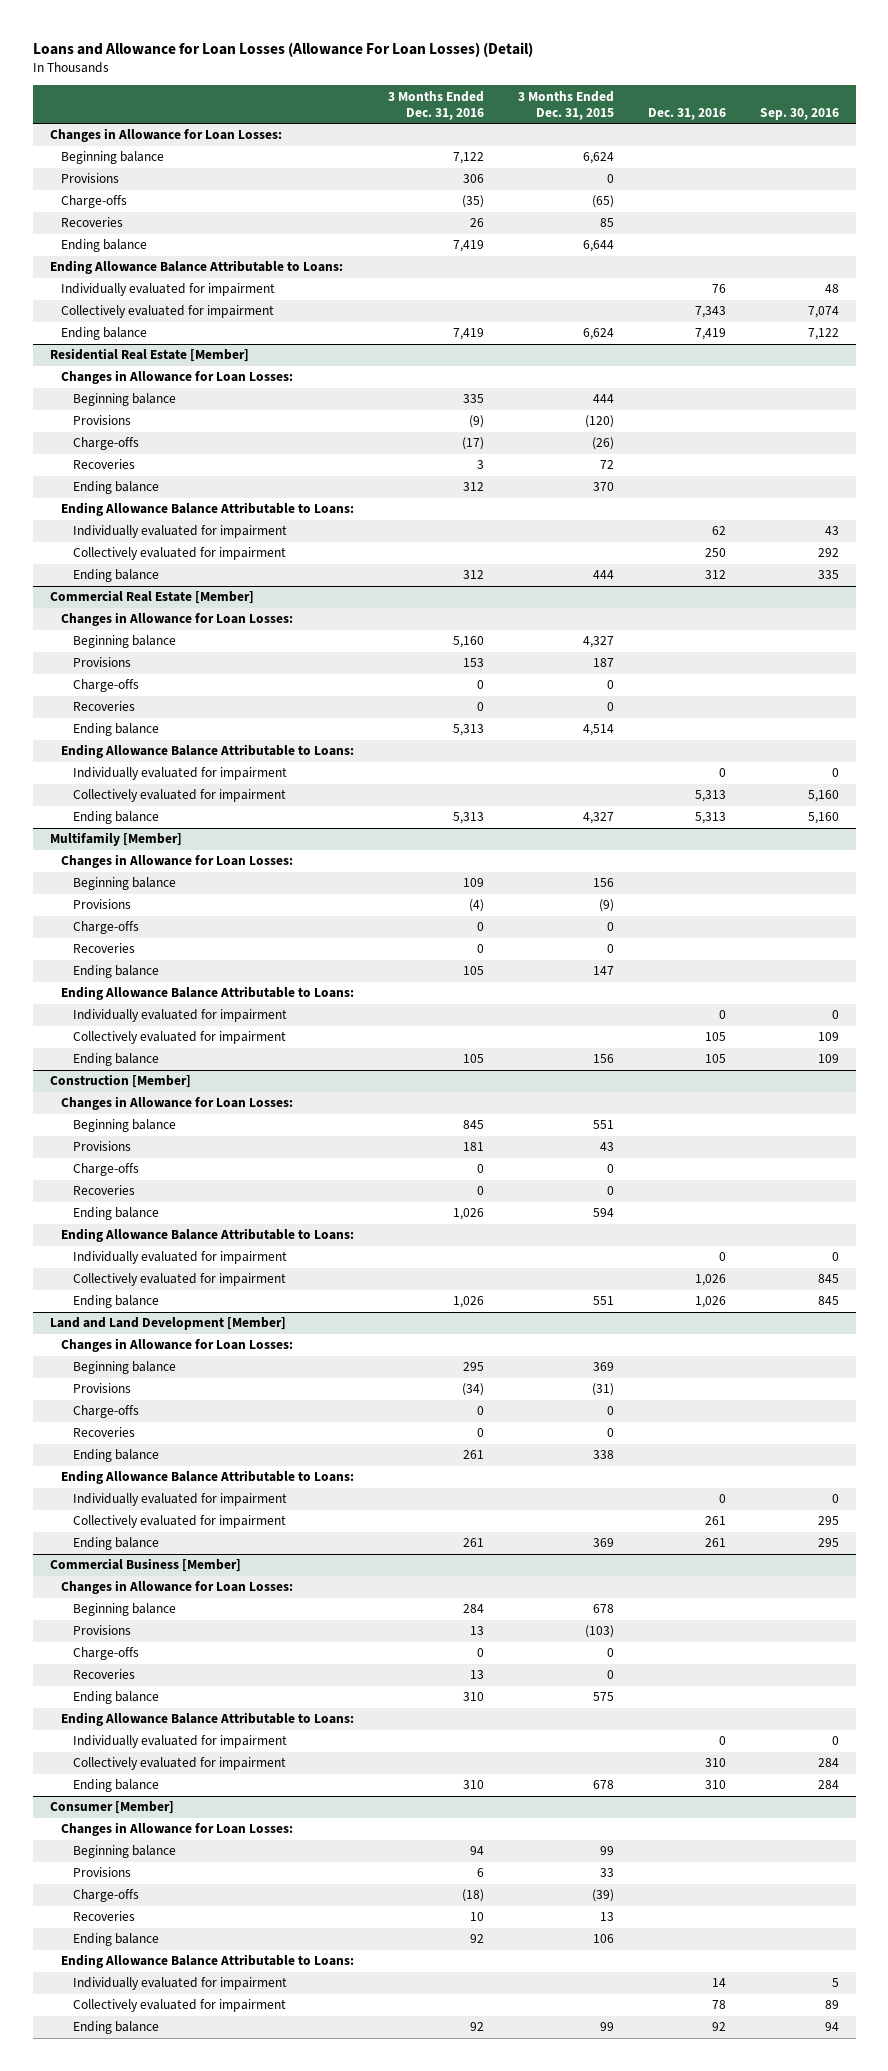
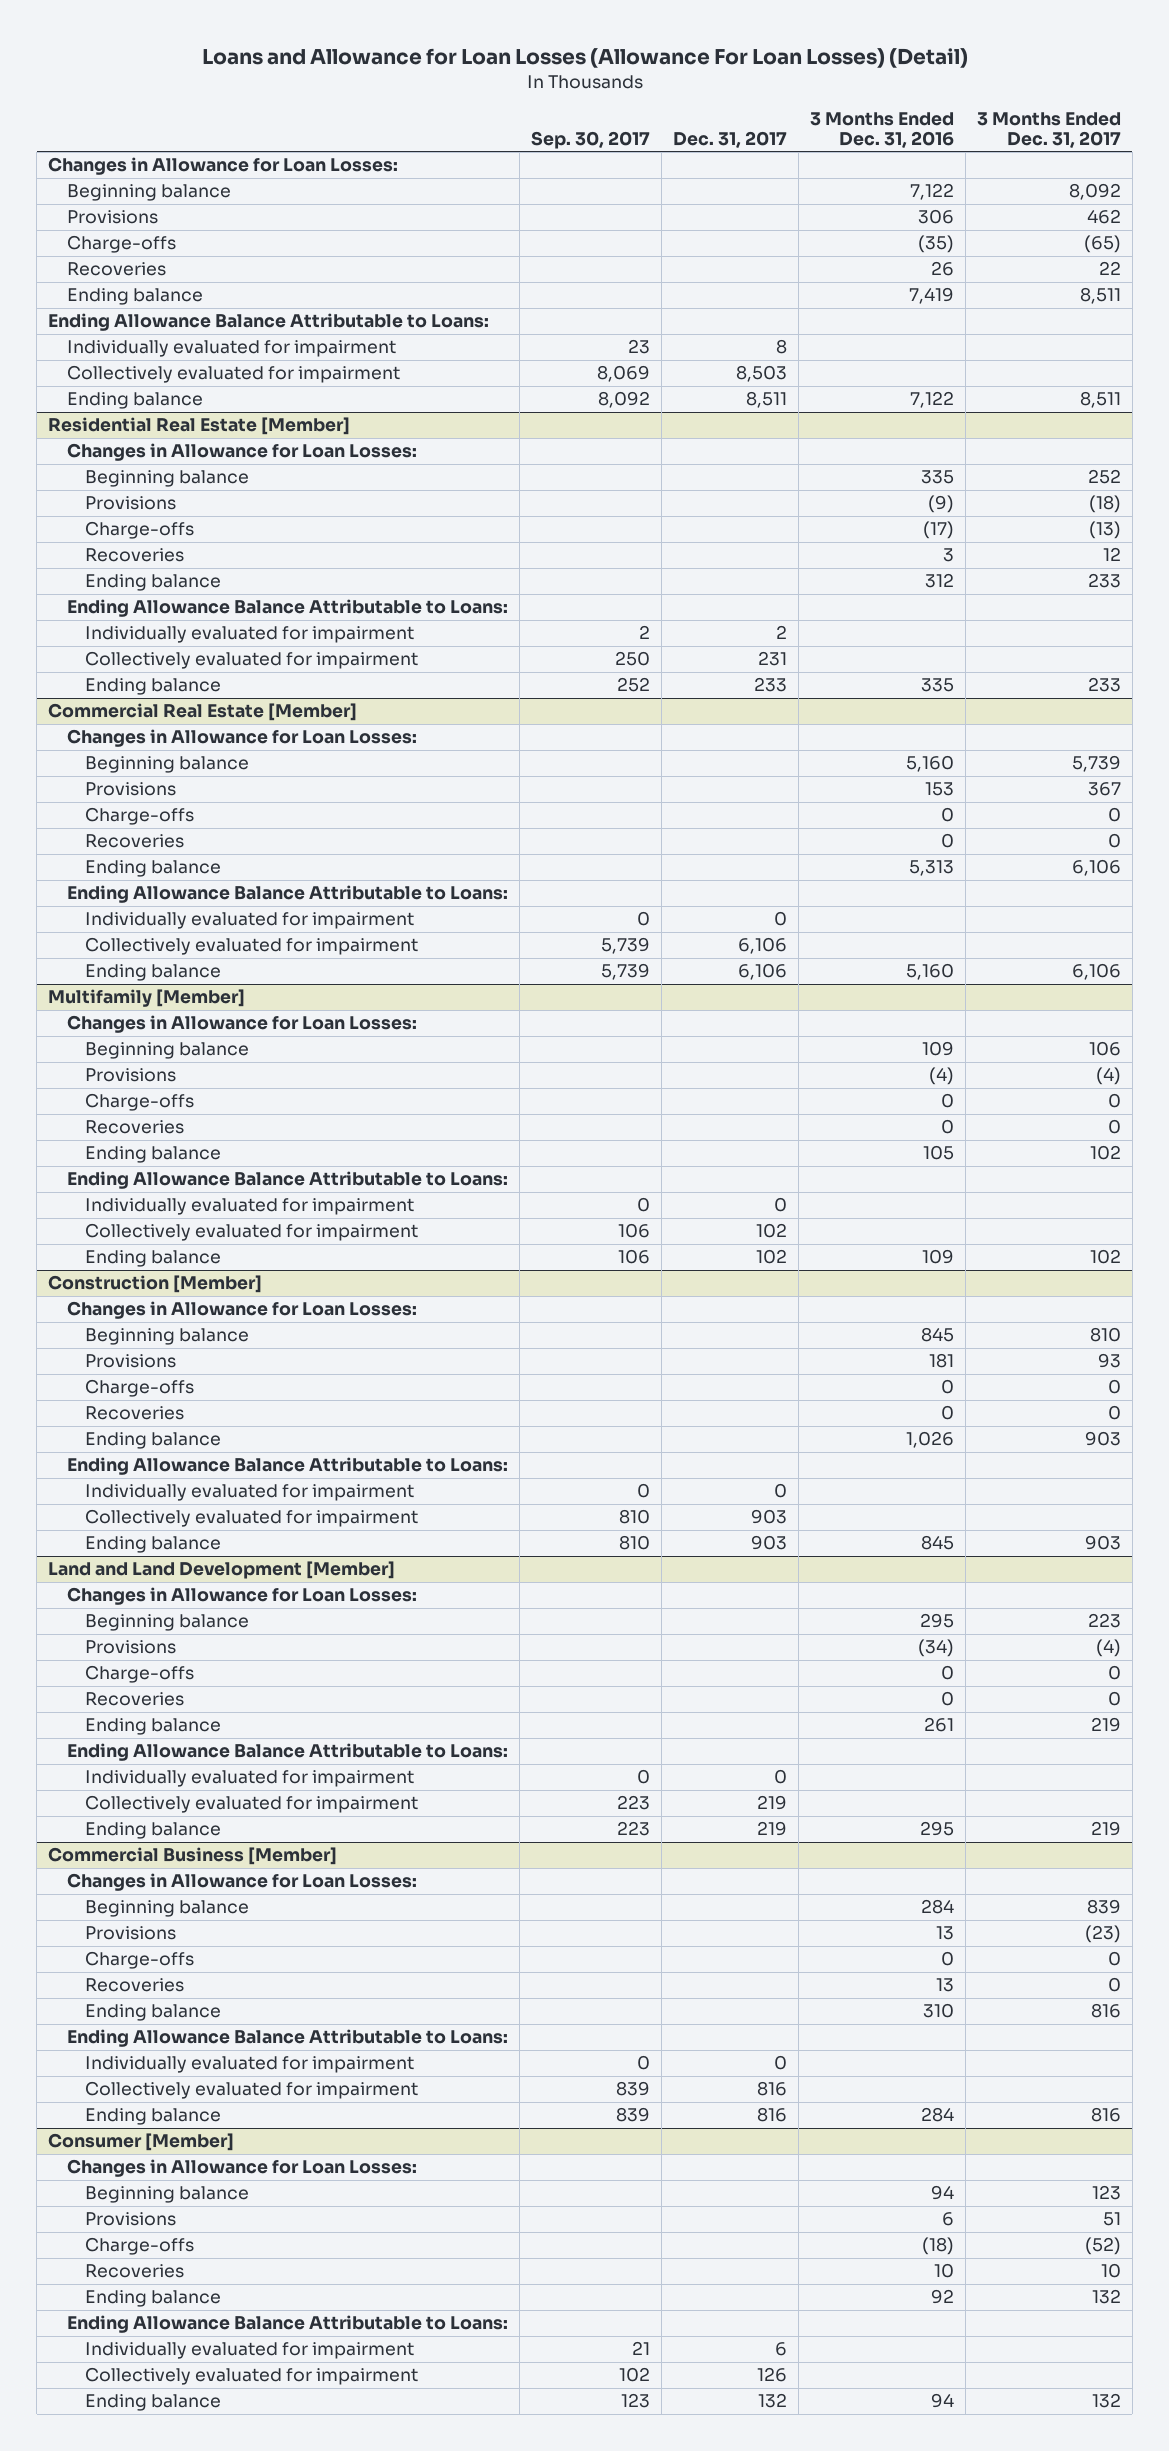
- | 3 Months Ended Dec. 31, 2016 | 3 Months Ended Dec. 31, 2015 | Dec. 31, 2016 | Sep. 30, 2016
+ | Sep. 30, 2017 | Dec. 31, 2017 | 3 Months Ended Dec. 31, 2016 | 3 Months Ended Dec. 31, 2017
- Ending balance | 7,419 | 6,624 | 7,419 | 7,122
+ Ending balance | 8,092 | 8,511 | 7,122 | 8,511
@ Residential Real Estate [Member]
- Ending balance | 312 | 444 | 312 | 335
+ Ending balance | 252 | 233 | 335 | 233
@ Commercial Real Estate [Member]
- Ending balance | 5,313 | 4,327 | 5,313 | 5,160
+ Ending balance | 5,739 | 6,106 | 5,160 | 6,106
@ Multifamily [Member]
- Ending balance | 105 | 156 | 105 | 109
+ Ending balance | 106 | 102 | 109 | 102
@ Construction [Member]
- Ending balance | 1,026 | 551 | 1,026 | 845
+ Ending balance | 810 | 903 | 845 | 903
@ Land and Land Development [Member]
- Ending balance | 261 | 369 | 261 | 295
+ Ending balance | 223 | 219 | 295 | 219
@ Commercial Business [Member]
- Ending balance | 310 | 678 | 310 | 284
+ Ending balance | 839 | 816 | 284 | 816
@ Consumer [Member]
- Ending balance | 92 | 99 | 92 | 94
+ Ending balance | 123 | 132 | 94 | 132

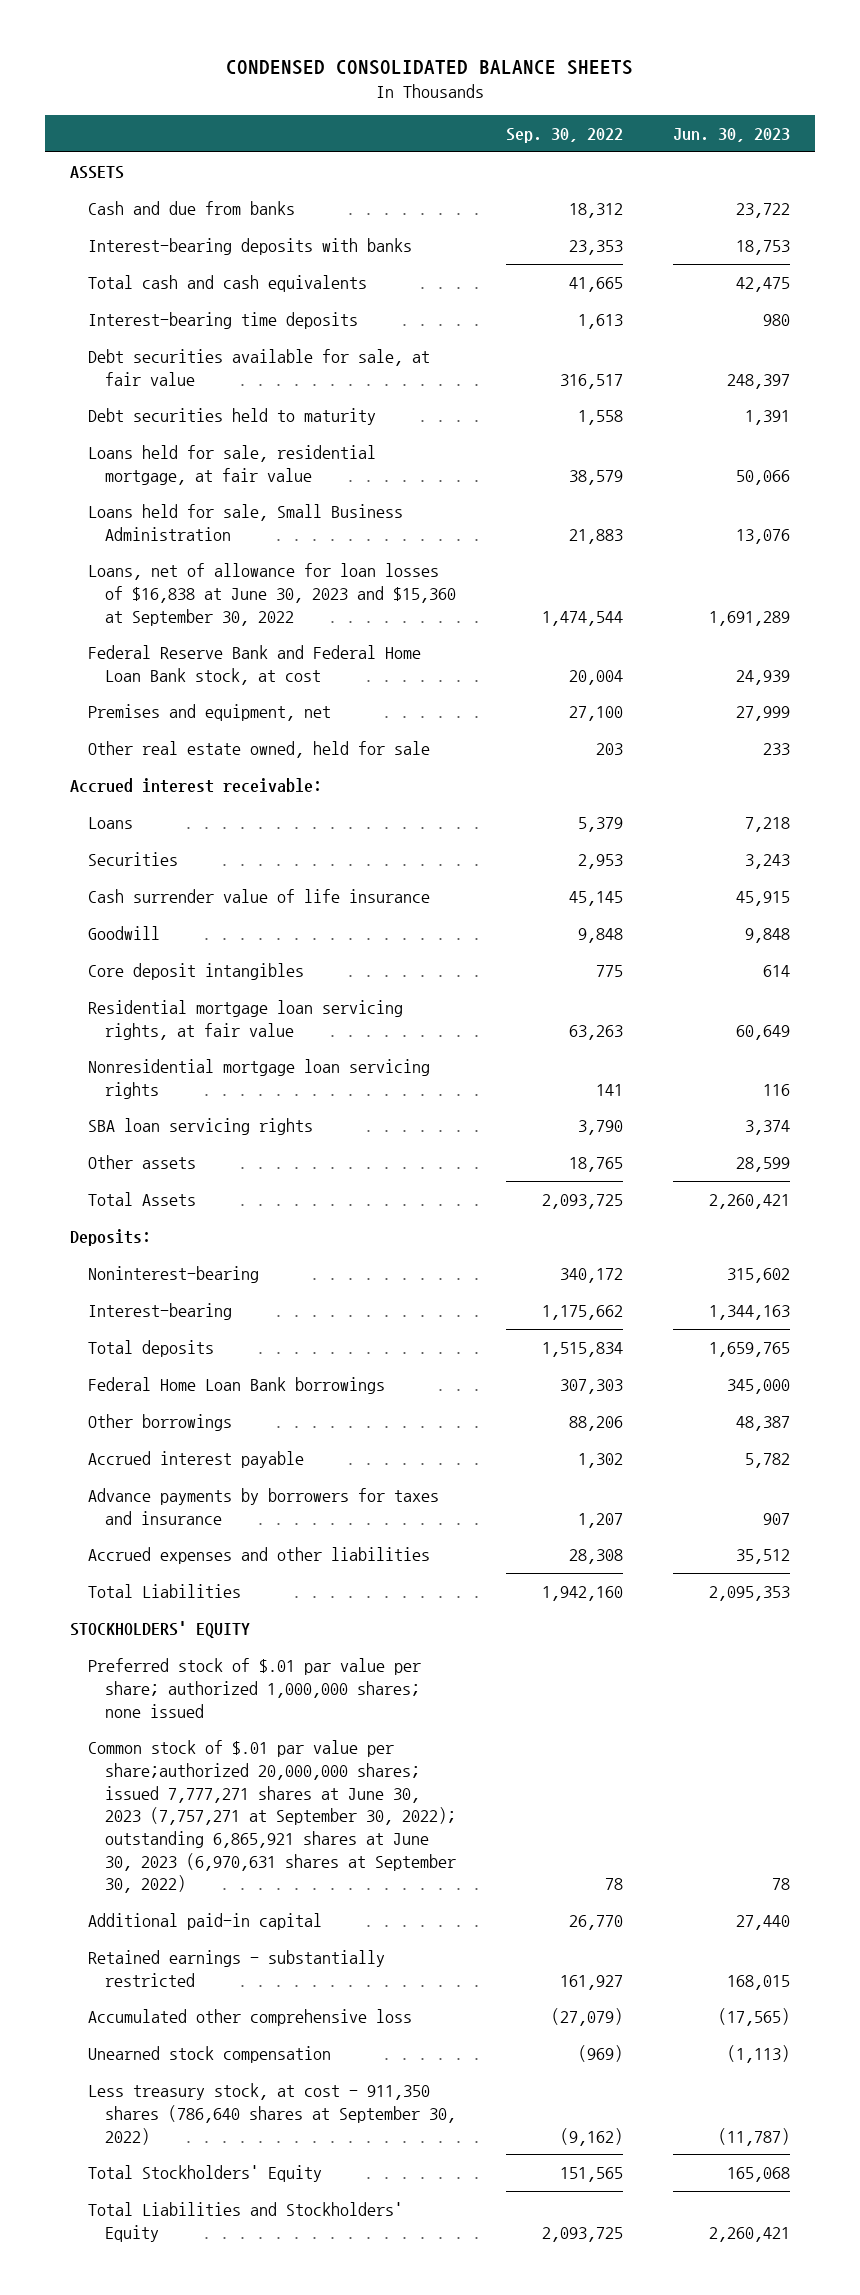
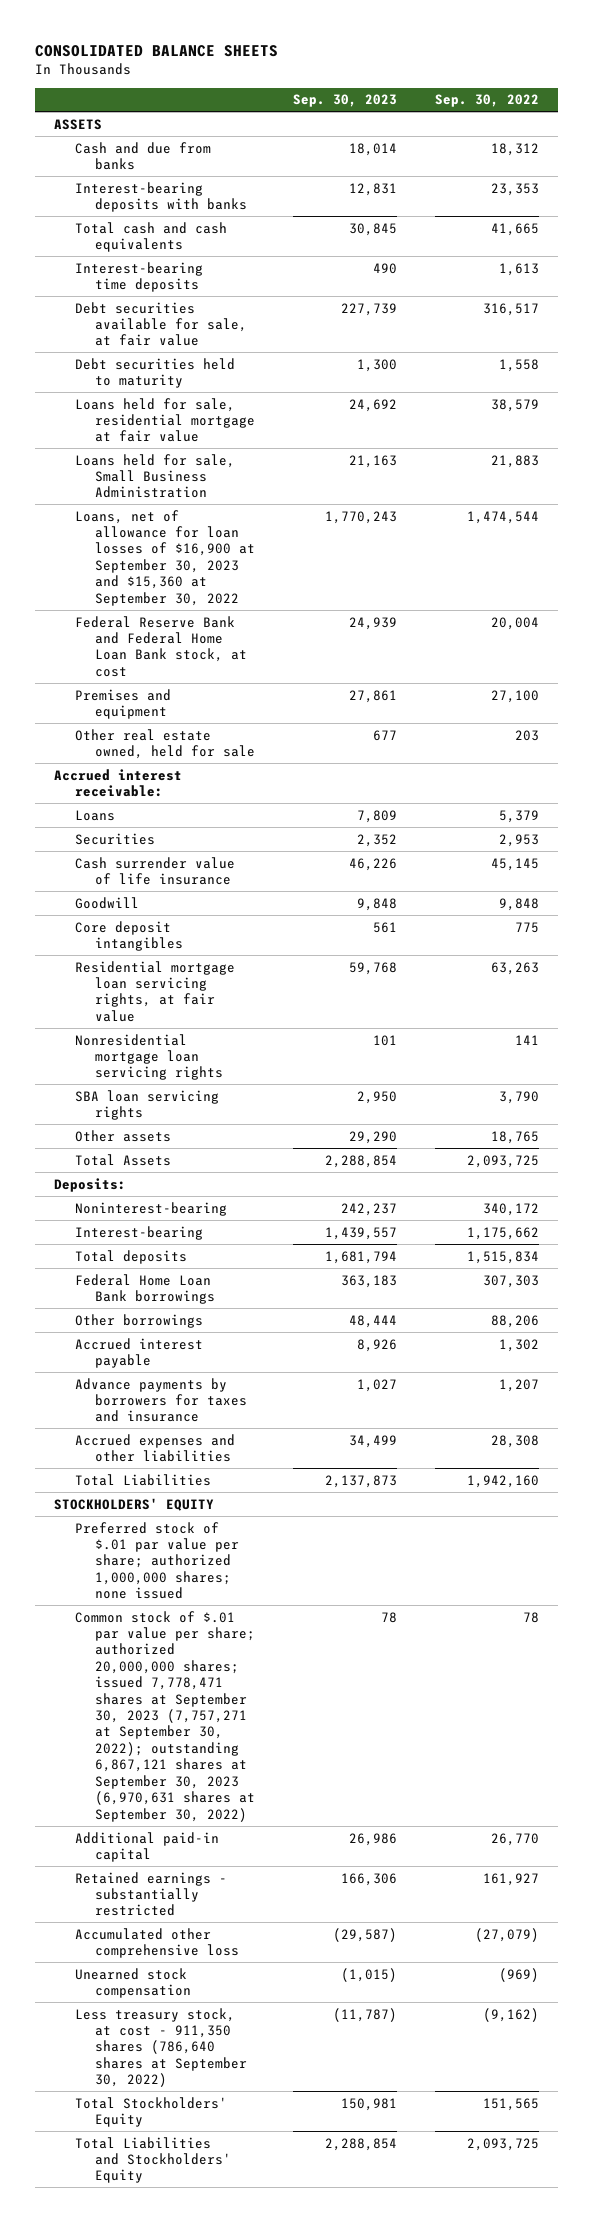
- CONDENSED CONSOLIDATED BALANCE SHEETS
+ CONSOLIDATED BALANCE SHEETS
- | Sep. 30, 2022 | Jun. 30, 2023
+ | Sep. 30, 2023 | Sep. 30, 2022
- Loans held for sale, residential mortgage, at fair value | 38,579 | 50,066
+ Loans held for sale, residential mortgage at fair value | 24,692 | 38,579
- Loans, net of allowance for loan losses of $16,838 at June 30, 2023 and $15,360 at September 30, 2022 | 1,474,544 | 1,691,289
+ Loans, net of allowance for loan losses of $16,900 at September 30, 2023 and $15,360 at September 30, 2022 | 1,770,243 | 1,474,544
- Premises and equipment, net | 27,100 | 27,999
+ Premises and equipment | 27,861 | 27,100
- Common stock of $.01 par value per share;authorized 20,000,000 shares; issued 7,777,271 shares at June 30, 2023 (7,757,271 at September 30, 2022); outstanding 6,865,921 shares at June 30, 2023 (6,970,631 shares at September 30, 2022) | 78 | 78
+ Common stock of $.01 par value per share; authorized 20,000,000 shares; issued 7,778,471 shares at September 30, 2023 (7,757,271 at September 30, 2022); outstanding 6,867,121 shares at September 30, 2023 (6,970,631 shares at September 30, 2022) | 78 | 78

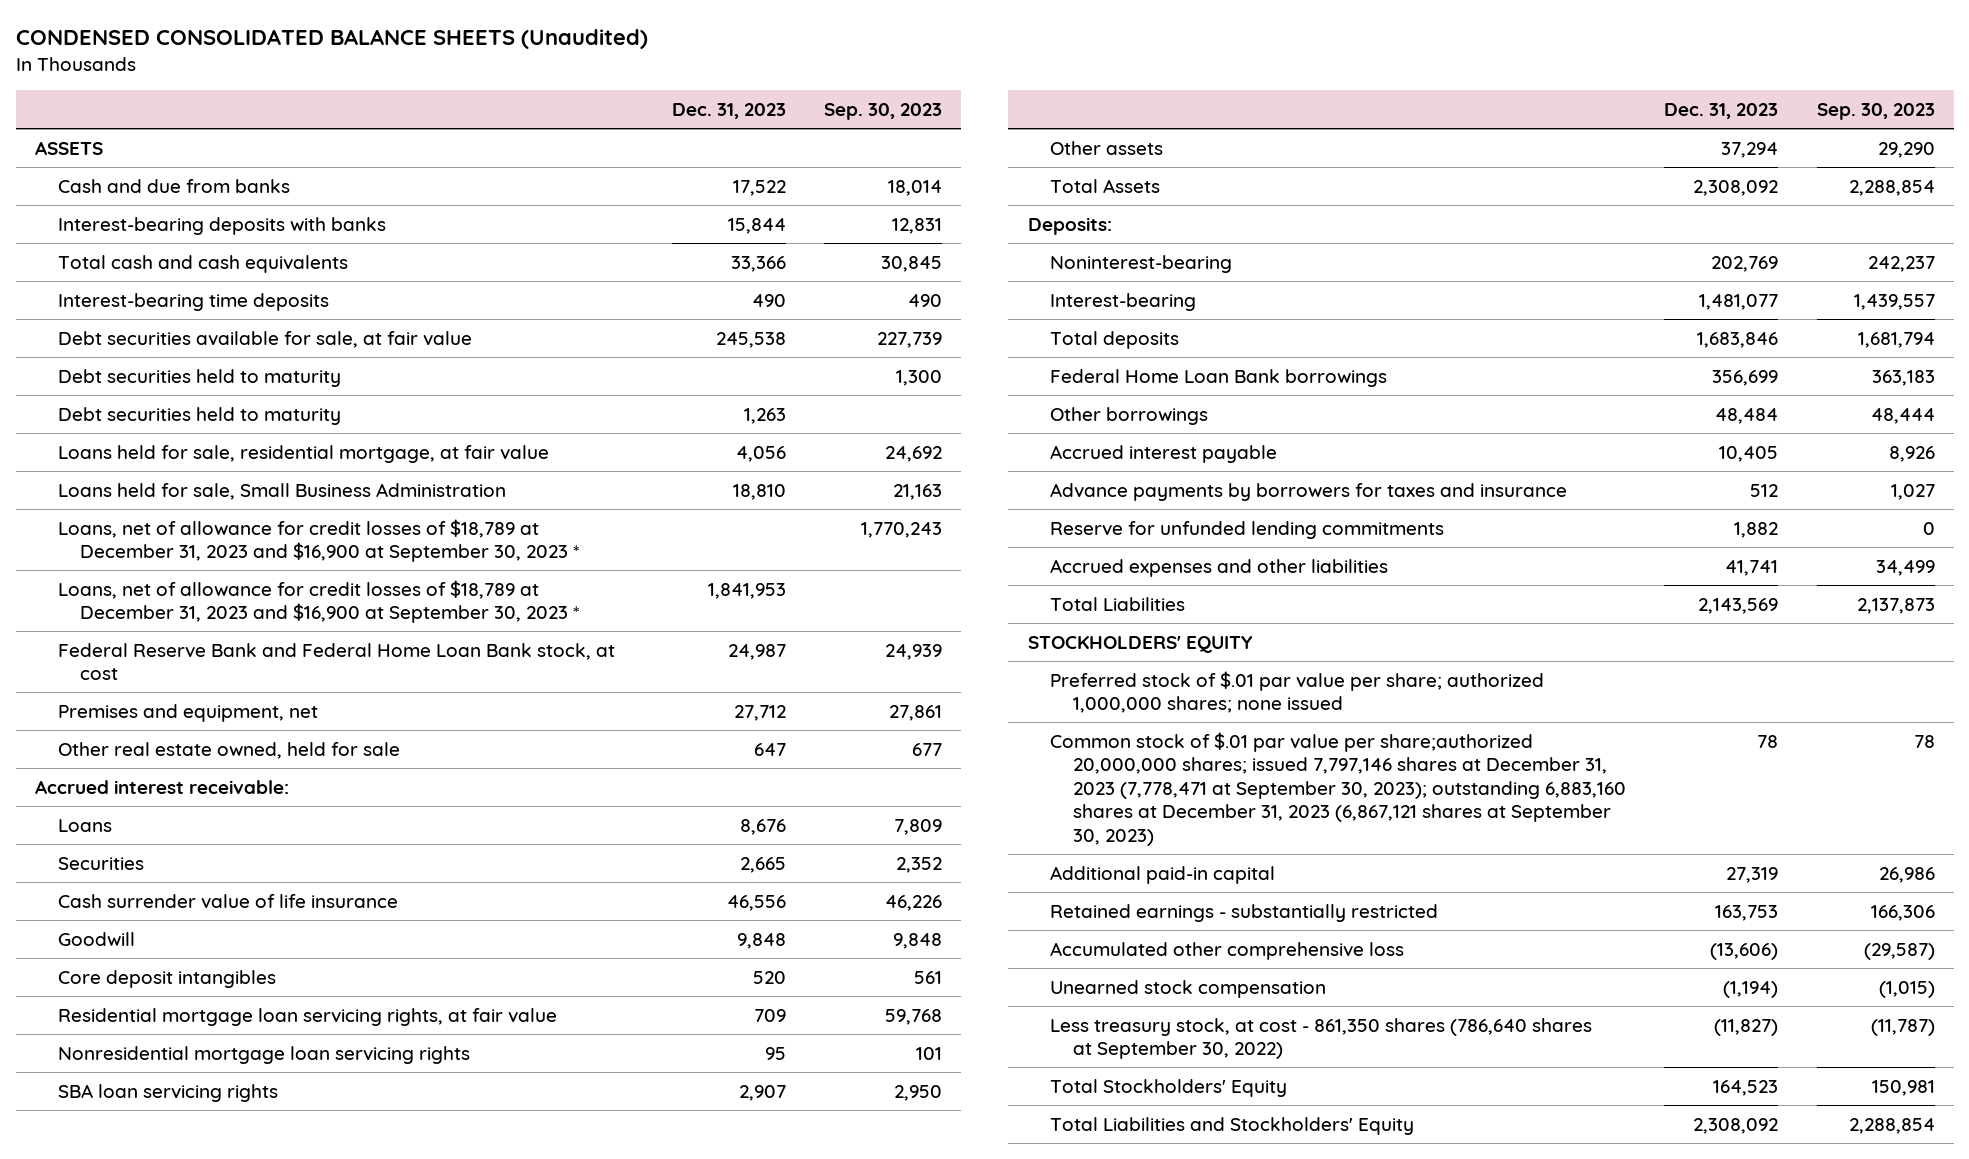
- CONSOLIDATED BALANCE SHEETS
+ CONDENSED CONSOLIDATED BALANCE SHEETS (Unaudited)
- | Sep. 30, 2023 | Sep. 30, 2022
+ | Dec. 31, 2023 | Sep. 30, 2023
- Loans held for sale, residential mortgage at fair value | 24,692 | 38,579
+ Debt securities held to maturity | 1,263 |
+ Loans held for sale, residential mortgage, at fair value | 4,056 | 24,692
- Loans, net of allowance for loan losses of $16,900 at September 30, 2023 and $15,360 at September 30, 2022 | 1,770,243 | 1,474,544
+ Loans, net of allowance for credit losses of $18,789 at December 31, 2023 and $16,900 at September 30, 2023 * | | 1,770,243
+ Loans, net of allowance for credit losses of $18,789 at December 31, 2023 and $16,900 at September 30, 2023 * | 1,841,953 |
- Premises and equipment | 27,861 | 27,100
+ Premises and equipment, net | 27,712 | 27,861
+ Reserve for unfunded lending commitments | 1,882 | 0
- Common stock of $.01 par value per share; authorized 20,000,000 shares; issued 7,778,471 shares at September 30, 2023 (7,757,271 at September 30, 2022); outstanding 6,867,121 shares at September 30, 2023 (6,970,631 shares at September 30, 2022) | 78 | 78
+ Common stock of $.01 par value per share;authorized 20,000,000 shares; issued 7,797,146 shares at December 31, 2023 (7,778,471 at September 30, 2023); outstanding 6,883,160 shares at December 31, 2023 (6,867,121 shares at September 30, 2023) | 78 | 78
- Less treasury stock, at cost - 911,350 shares (786,640 shares at September 30, 2022) | (11,787) | (9,162)
+ Less treasury stock, at cost - 861,350 shares (786,640 shares at September 30, 2022) | (11,827) | (11,787)

